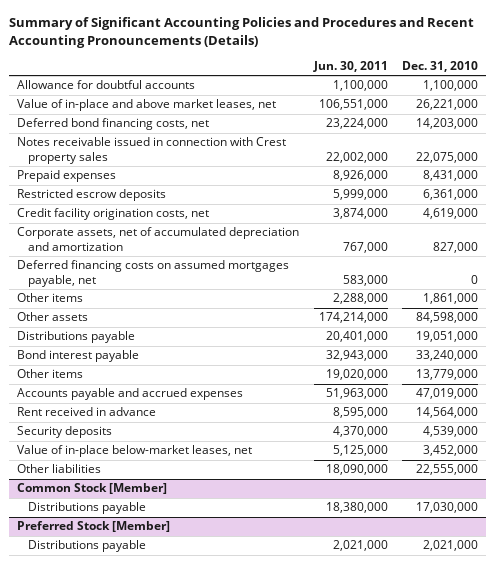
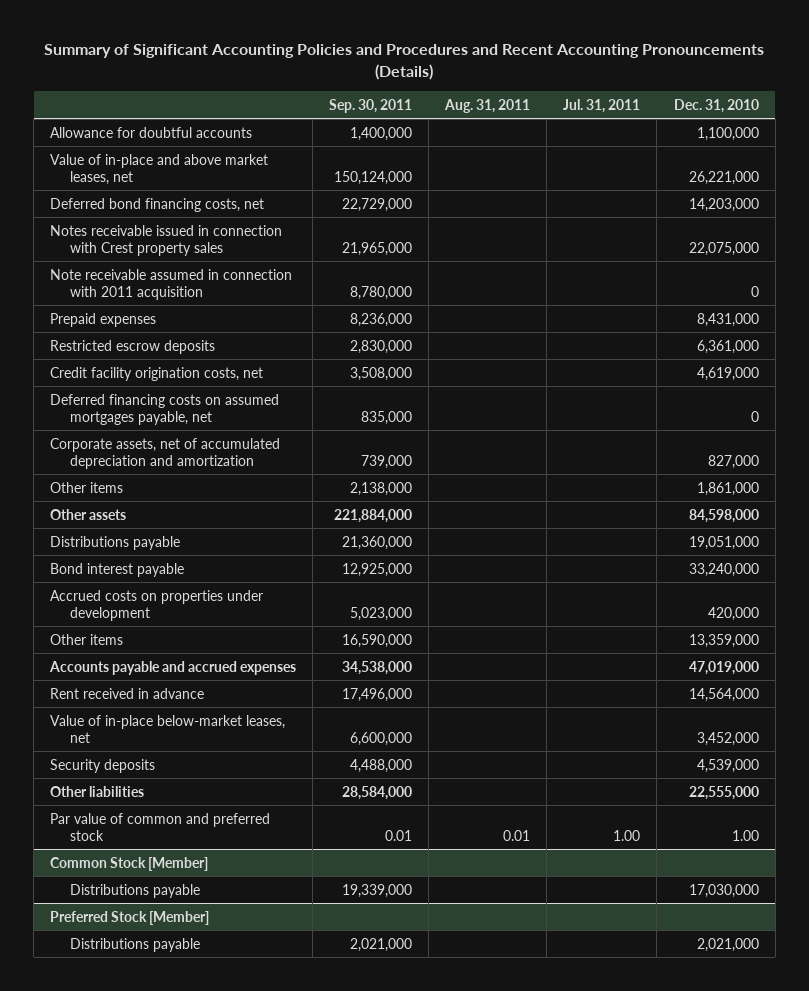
- | Jun. 30, 2011 | Dec. 31, 2010
+ | Sep. 30, 2011 | Aug. 31, 2011 | Jul. 31, 2011 | Dec. 31, 2010
+ Note receivable assumed in connection with 2011 acquisition | 8,780,000 | | | 0
moved down: Corporate assets, net of accumulated depreciation and amortization | 739,000 | | | 827,000
- Other items | 19,020,000 | 13,779,000
+ Accrued costs on properties under development | 5,023,000 | | | 420,000
+ Other items | 16,590,000 | | | 13,359,000
moved down: Security deposits | 4,488,000 | | | 4,539,000
+ Par value of common and preferred stock | 0.01 | 0.01 | 1.00 | 1.00

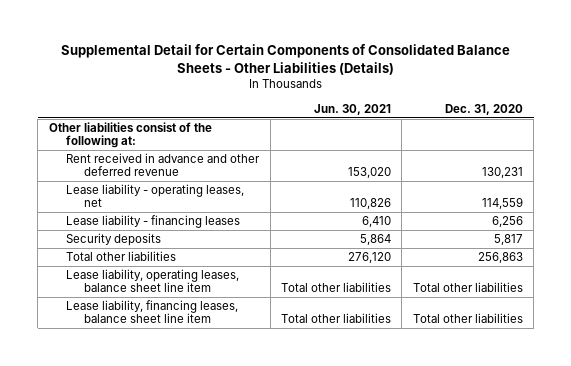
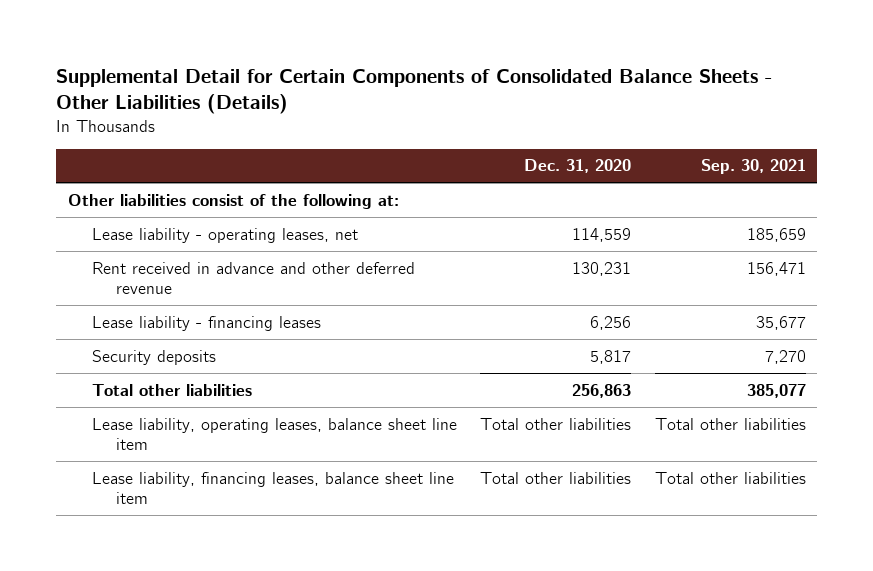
- | Jun. 30, 2021 | Dec. 31, 2020
+ | Dec. 31, 2020 | Sep. 30, 2021
moved down: Rent received in advance and other deferred revenue | 130,231 | 156,471

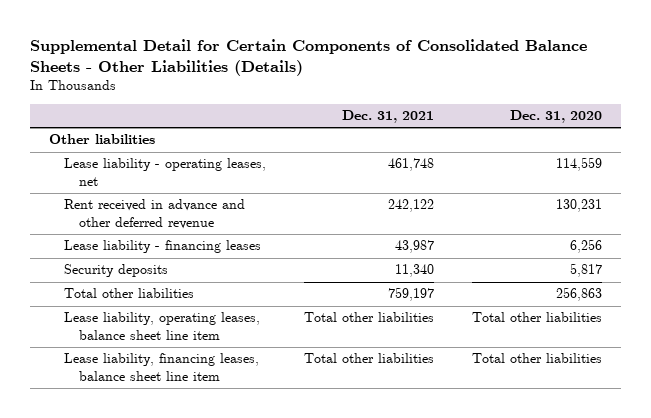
- | Dec. 31, 2020 | Sep. 30, 2021
+ | Dec. 31, 2021 | Dec. 31, 2020
- Other liabilities consist of the following at:
+ Other liabilities

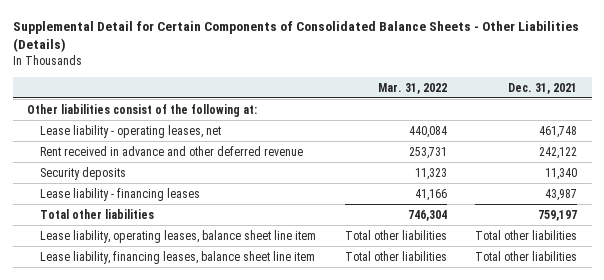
- | Dec. 31, 2021 | Dec. 31, 2020
+ | Mar. 31, 2022 | Dec. 31, 2021
- Other liabilities
+ Other liabilities consist of the following at:
moved down: Lease liability - financing leases | 41,166 | 43,987

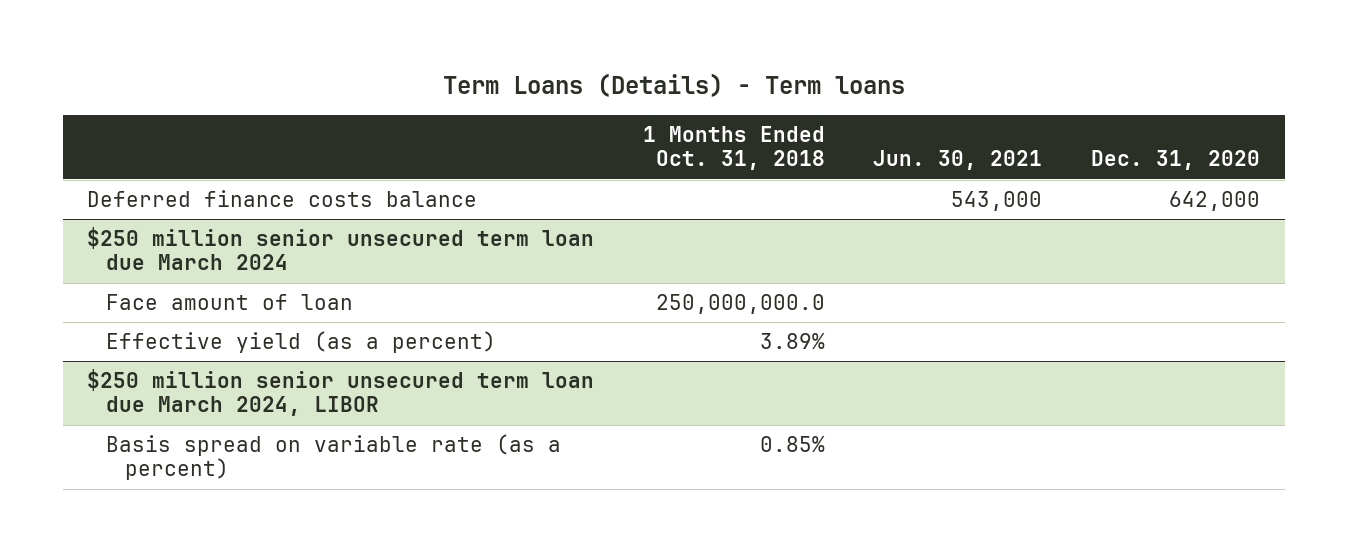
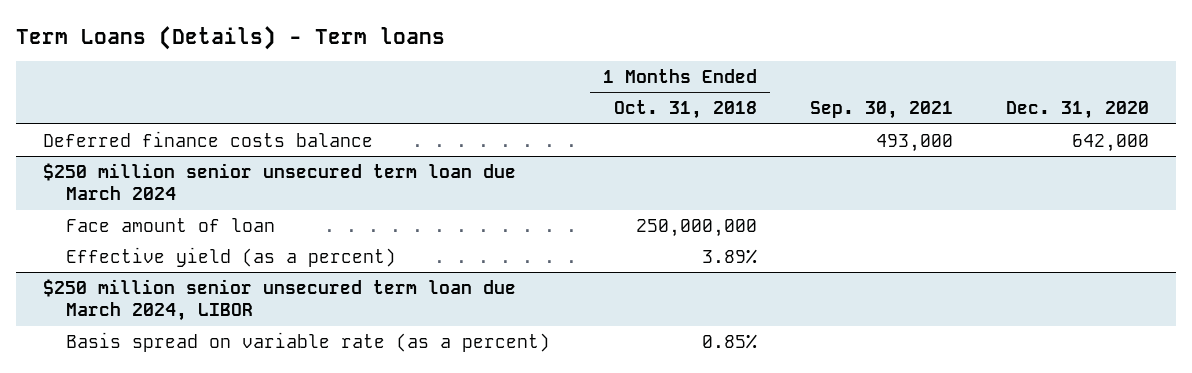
- | 1 Months Ended Oct. 31, 2018 | Jun. 30, 2021 | Dec. 31, 2020
+ | 1 Months Ended Oct. 31, 2018 | Sep. 30, 2021 | Dec. 31, 2020
@ $250 million senior unsecured term loan due March 2024
- Face amount of loan | 250,000,000.0 | |
+ Face amount of loan | 250,000,000 | |

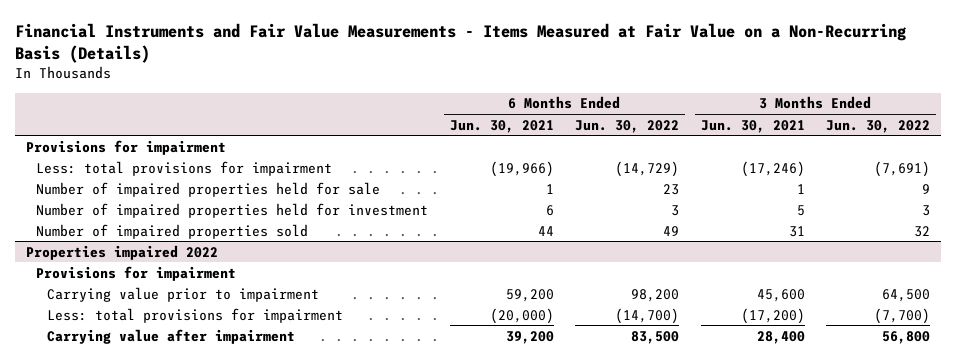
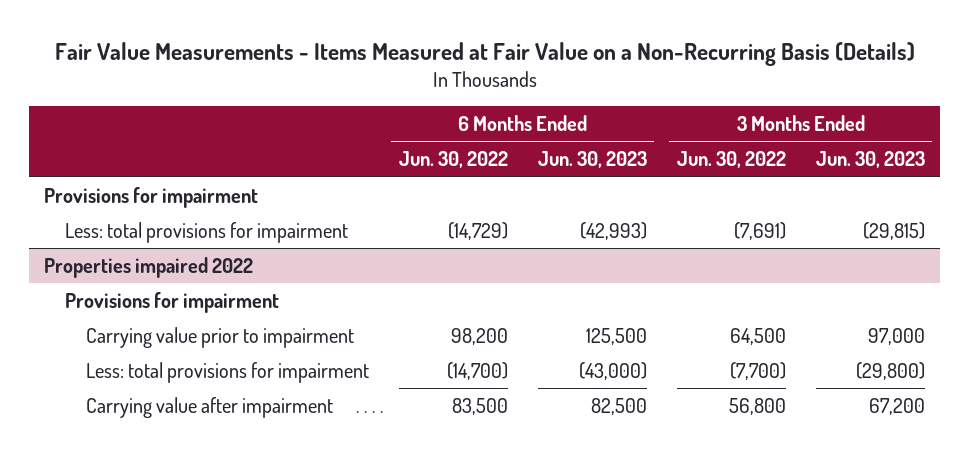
- Financial Instruments and Fair Value Measurements - Items Measured at Fair Value on a Non-Recurring Basis (Details)
+ Fair Value Measurements - Items Measured at Fair Value on a Non-Recurring Basis (Details)
- | 6 Months Ended Jun. 30, 2021 | 6 Months Ended Jun. 30, 2022 | 3 Months Ended Jun. 30, 2021 | 3 Months Ended Jun. 30, 2022
+ | 6 Months Ended Jun. 30, 2022 | 6 Months Ended Jun. 30, 2023 | 3 Months Ended Jun. 30, 2022 | 3 Months Ended Jun. 30, 2023
- Number of impaired properties held for sale | 1 | 23 | 1 | 9
- Number of impaired properties held for investment | 6 | 3 | 5 | 3
- Number of impaired properties sold | 44 | 49 | 31 | 32

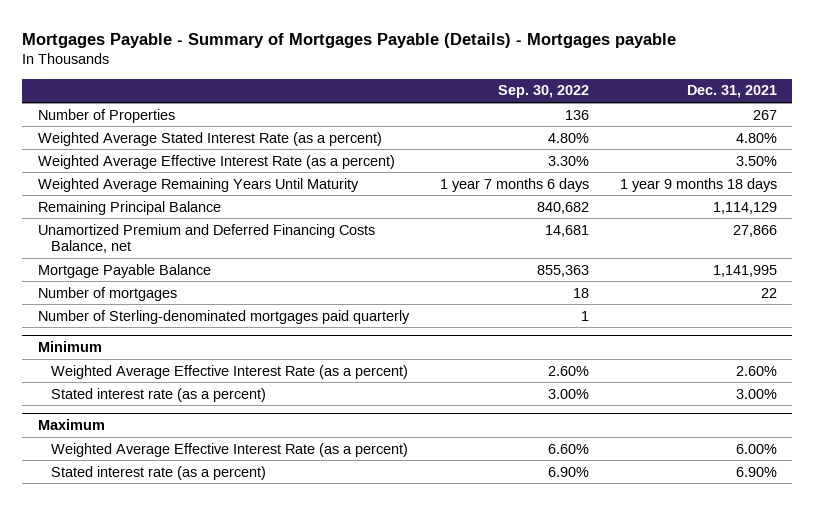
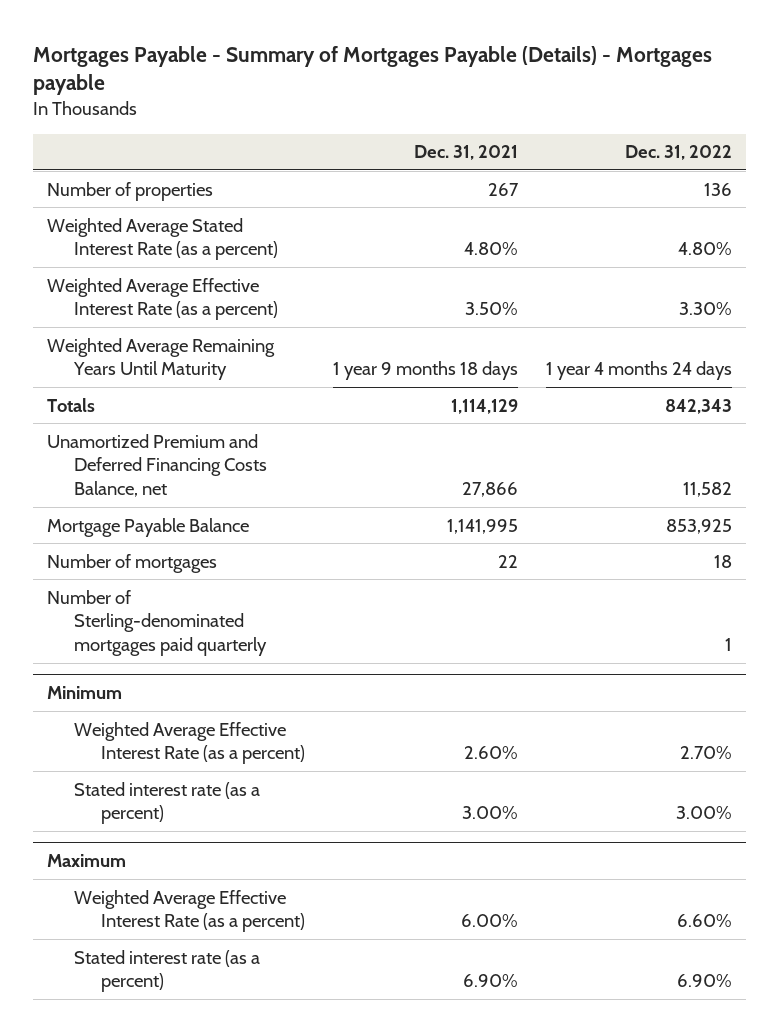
- | Sep. 30, 2022 | Dec. 31, 2021
+ | Dec. 31, 2021 | Dec. 31, 2022
- Number of Properties | 136 | 267
+ Number of properties | 267 | 136
- Remaining Principal Balance | 840,682 | 1,114,129
+ Totals | 1,114,129 | 842,343

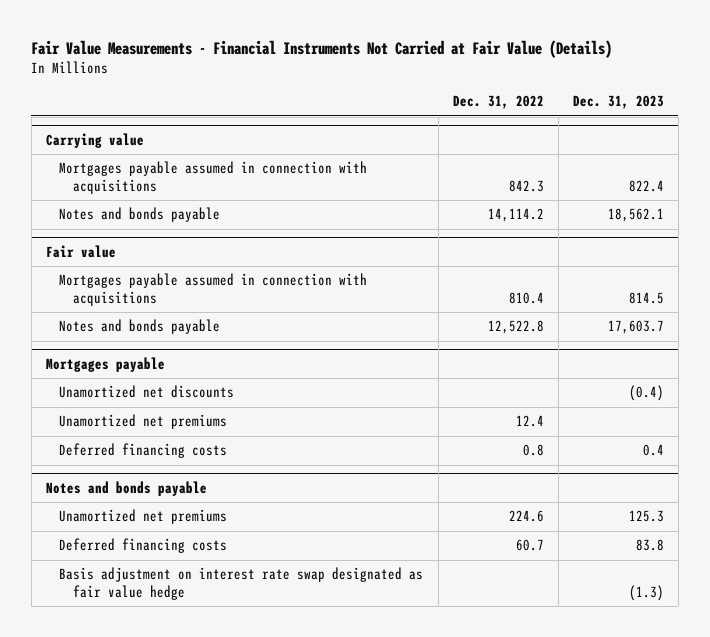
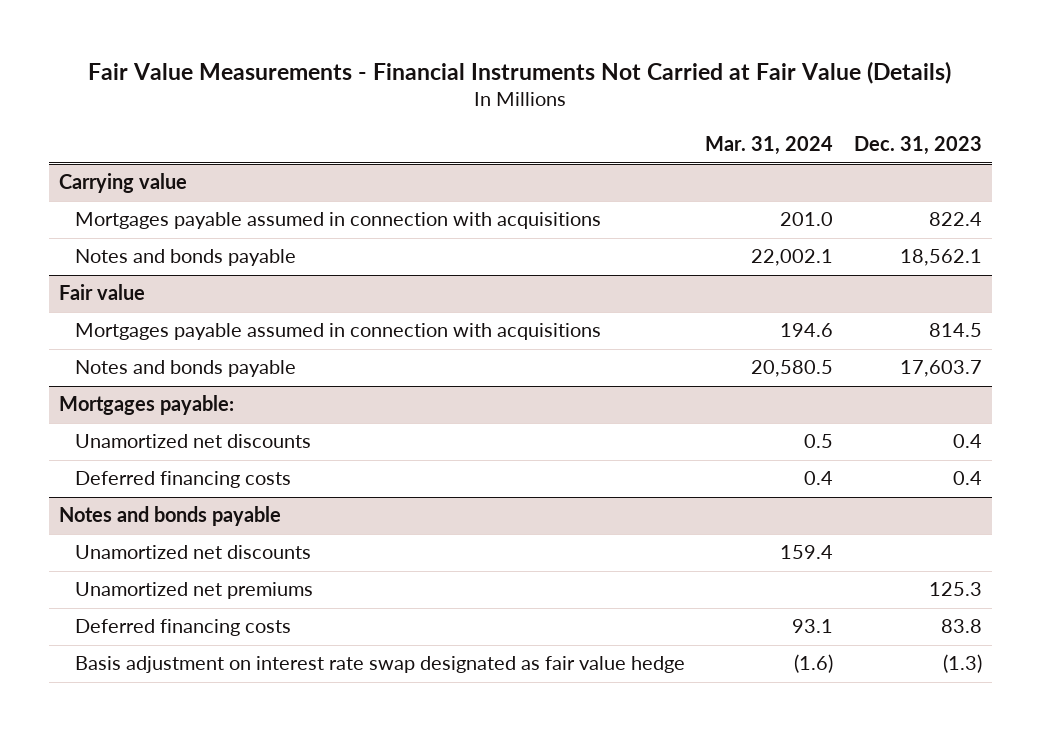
- | Dec. 31, 2022 | Dec. 31, 2023
+ | Mar. 31, 2024 | Dec. 31, 2023
- Mortgages payable
- Unamortized net discounts | | (0.4)
- Unamortized net premiums | 12.4 |
+ Mortgages payable:
+ Unamortized net discounts | 0.5 | 0.4
@ Notes and bonds payable
+ Unamortized net discounts | 159.4 |

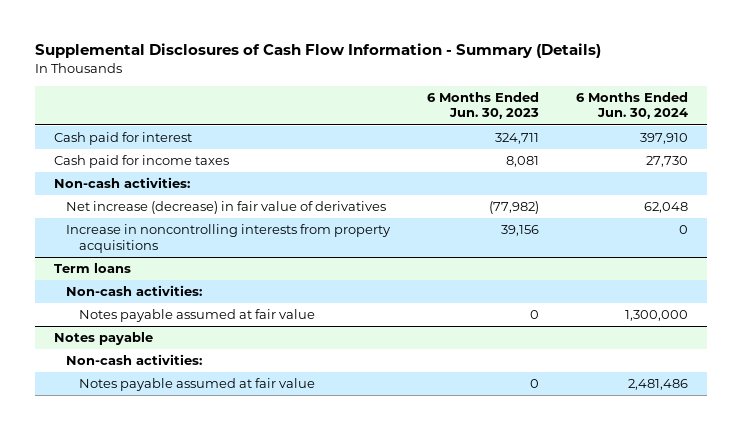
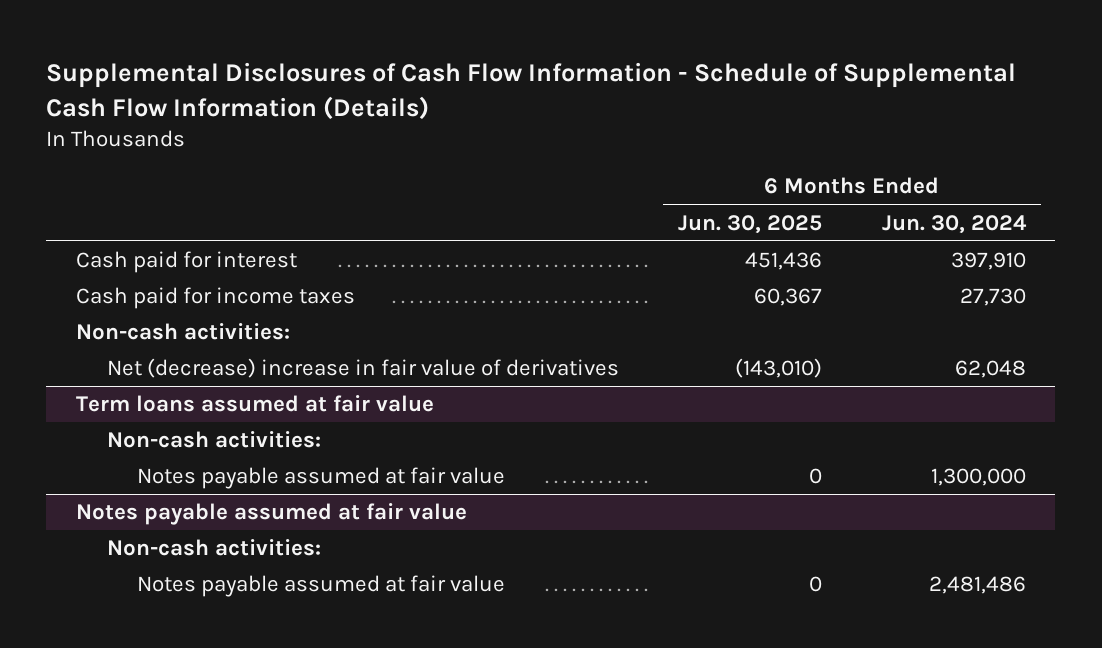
- Supplemental Disclosures of Cash Flow Information - Summary (Details)
+ Supplemental Disclosures of Cash Flow Information - Schedule of Supplemental Cash Flow Information (Details)
- | 6 Months Ended Jun. 30, 2023 | 6 Months Ended Jun. 30, 2024
+ | 6 Months Ended Jun. 30, 2025 | 6 Months Ended Jun. 30, 2024
- Net increase (decrease) in fair value of derivatives | (77,982) | 62,048
- Increase in noncontrolling interests from property acquisitions | 39,156 | 0
- Term loans
+ Net (decrease) increase in fair value of derivatives | (143,010) | 62,048
+ Term loans assumed at fair value
- Notes payable
+ Notes payable assumed at fair value

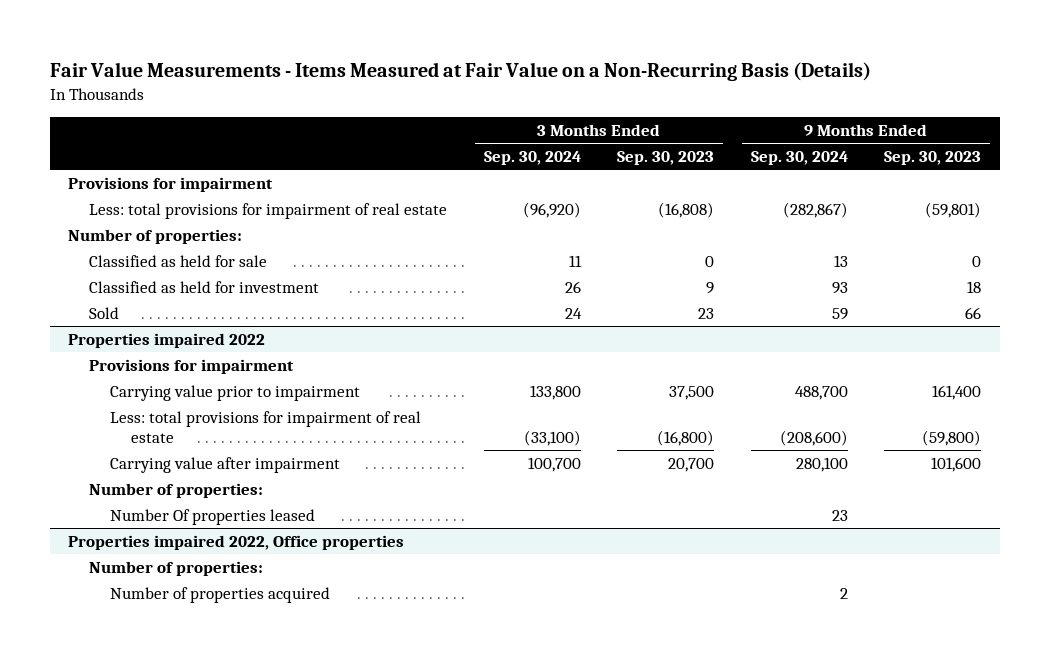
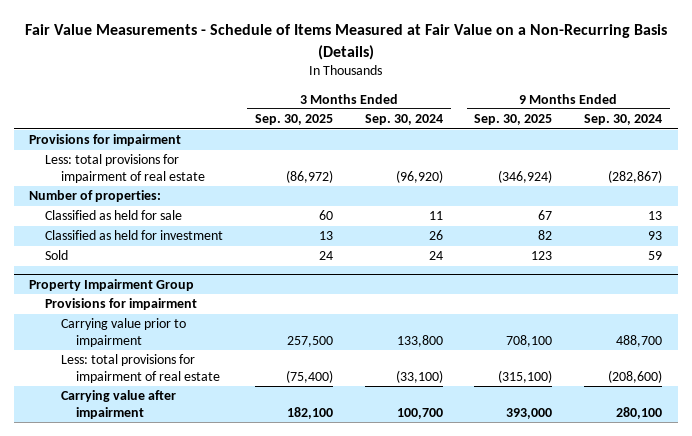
- Fair Value Measurements - Items Measured at Fair Value on a Non-Recurring Basis (Details)
+ Fair Value Measurements - Schedule of Items Measured at Fair Value on a Non-Recurring Basis (Details)
- | 3 Months Ended Sep. 30, 2024 | 3 Months Ended Sep. 30, 2023 | 9 Months Ended Sep. 30, 2024 | 9 Months Ended Sep. 30, 2023
+ | 3 Months Ended Sep. 30, 2025 | 3 Months Ended Sep. 30, 2024 | 9 Months Ended Sep. 30, 2025 | 9 Months Ended Sep. 30, 2024
- Properties impaired 2022
+ Property Impairment Group
- Number of properties:
- Number Of properties leased | | | 23 |
- Properties impaired 2022, Office properties
- Number of properties:
- Number of properties acquired | | | 2 |

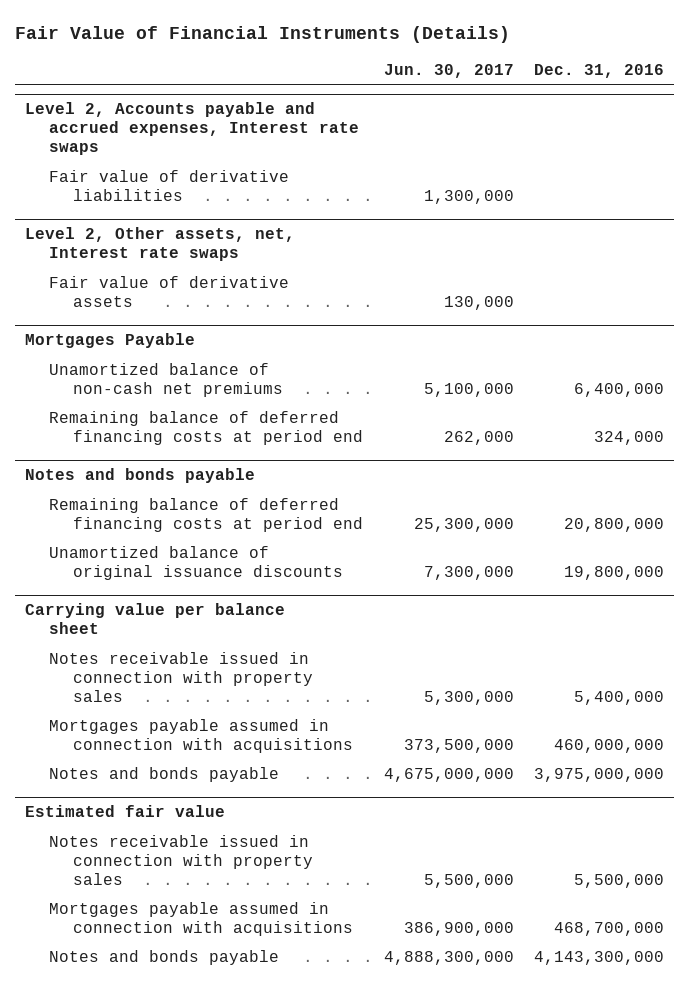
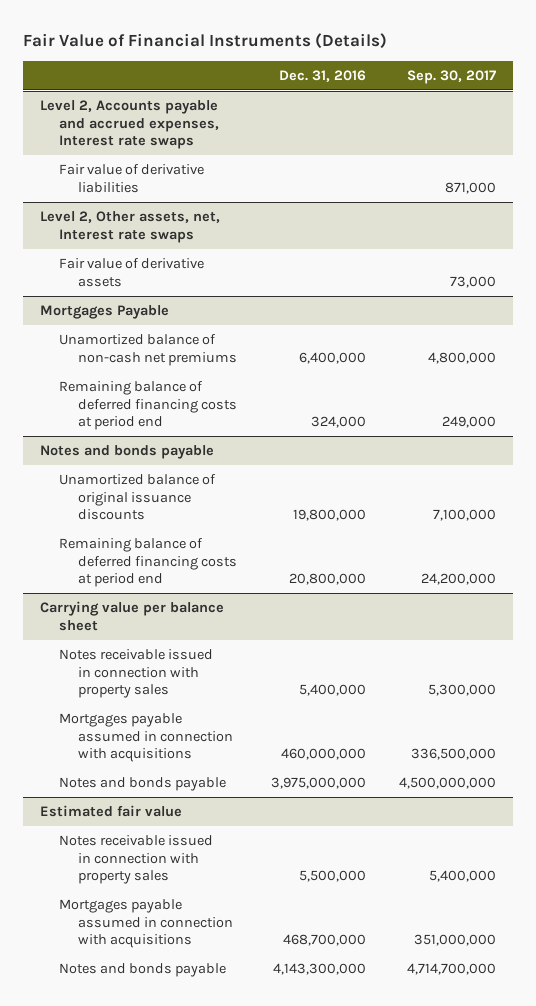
- | Jun. 30, 2017 | Dec. 31, 2016
+ | Dec. 31, 2016 | Sep. 30, 2017
@ Notes and bonds payable
moved down: Remaining balance of deferred financing costs at period end | 20,800,000 | 24,200,000

